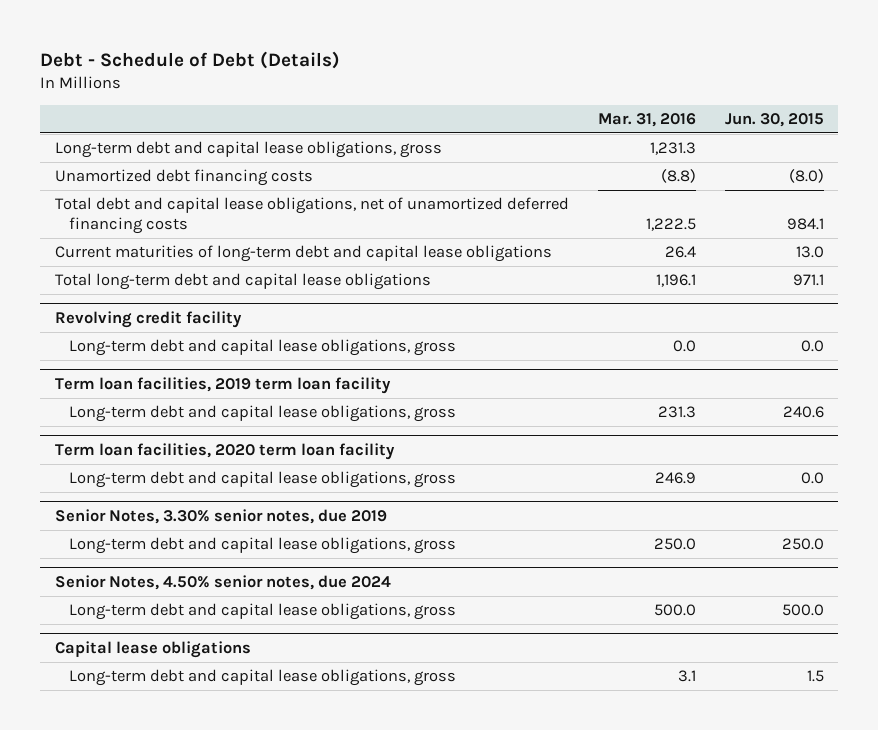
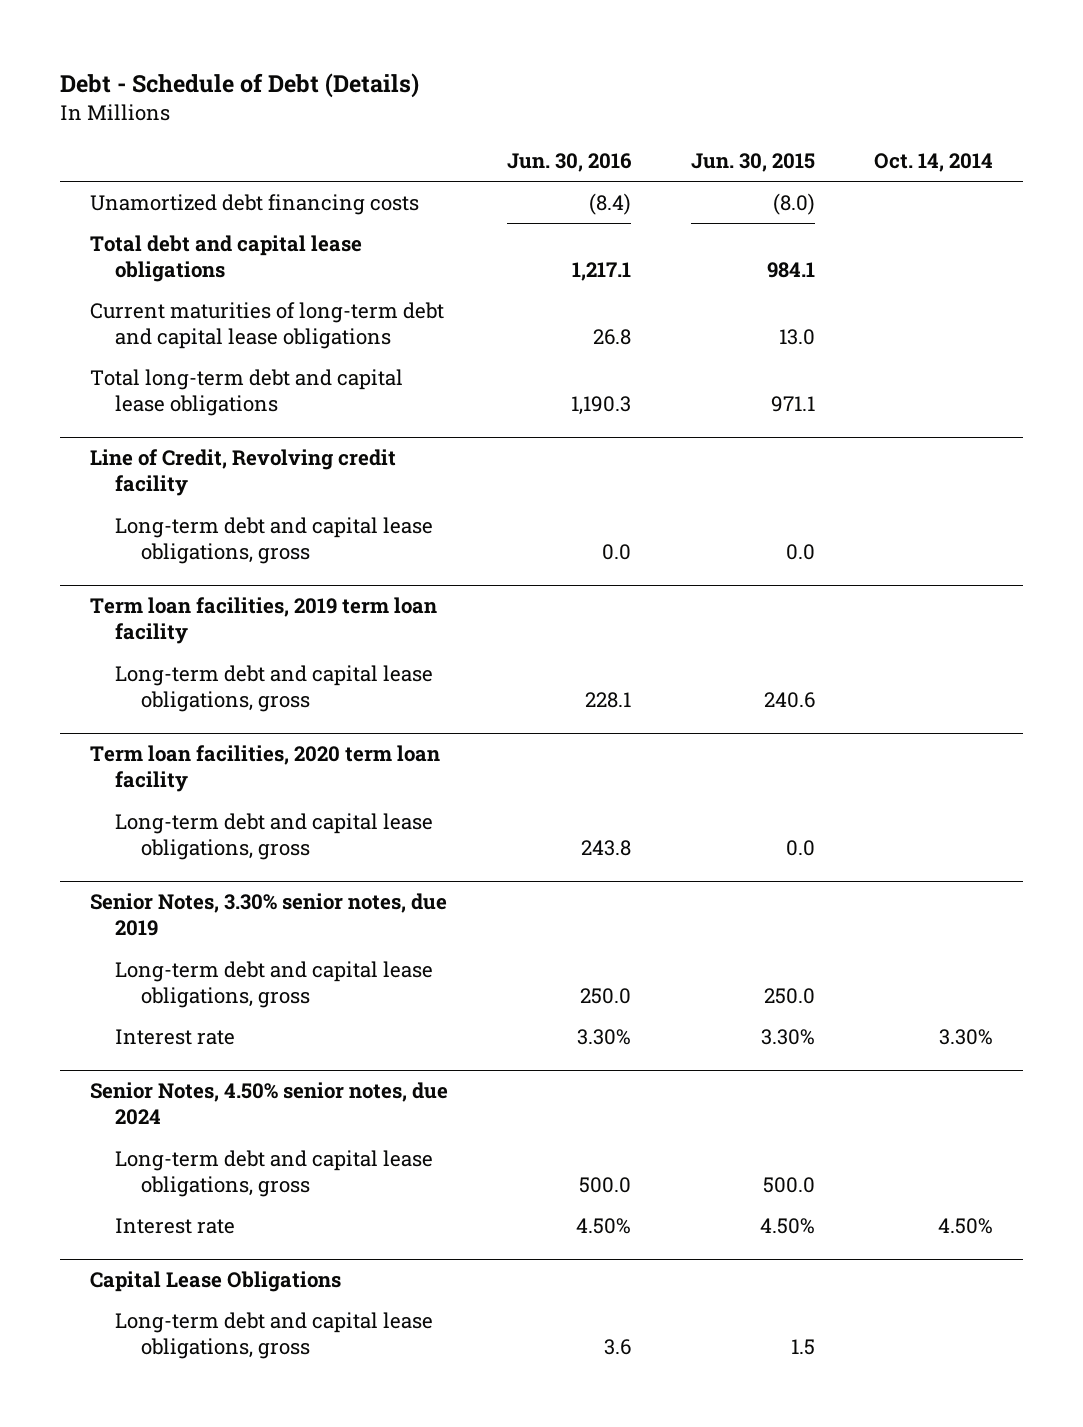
- | Mar. 31, 2016 | Jun. 30, 2015
+ | Jun. 30, 2016 | Jun. 30, 2015 | Oct. 14, 2014
- Long-term debt and capital lease obligations, gross | 1,231.3 |
- Total debt and capital lease obligations, net of unamortized deferred financing costs | 1,222.5 | 984.1
+ Total debt and capital lease obligations | 1,217.1 | 984.1 |
- Revolving credit facility
+ Line of Credit, Revolving credit facility
@ Senior Notes, 3.30% senior notes, due 2019
+ Interest rate | 3.30% | 3.30% | 3.30%
- Capital lease obligations
@ Senior Notes, 4.50% senior notes, due 2024
+ Interest rate | 4.50% | 4.50% | 4.50%
+ Capital Lease Obligations

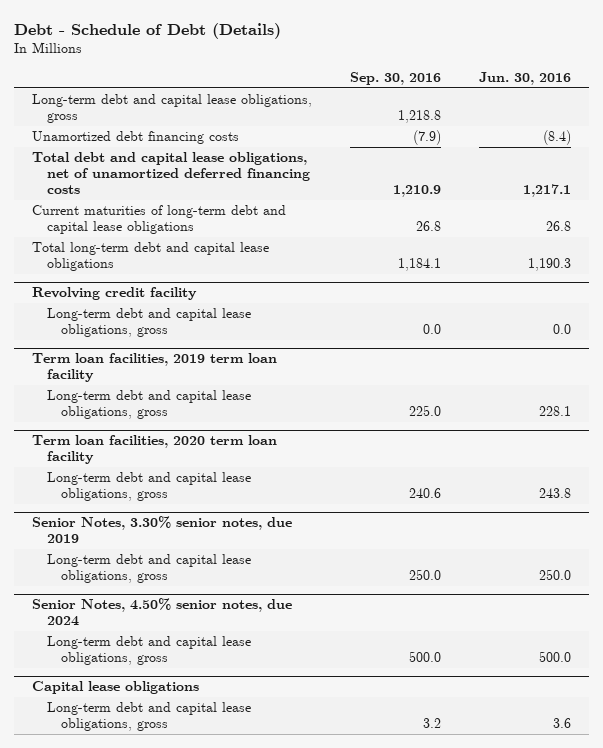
- | Jun. 30, 2016 | Jun. 30, 2015 | Oct. 14, 2014
+ | Sep. 30, 2016 | Jun. 30, 2016
+ Long-term debt and capital lease obligations, gross | 1,218.8 |
- Total debt and capital lease obligations | 1,217.1 | 984.1 |
+ Total debt and capital lease obligations, net of unamortized deferred financing costs | 1,210.9 | 1,217.1
- Line of Credit, Revolving credit facility
+ Revolving credit facility
@ Senior Notes, 3.30% senior notes, due 2019
- Interest rate | 3.30% | 3.30% | 3.30%
@ Senior Notes, 4.50% senior notes, due 2024
- Interest rate | 4.50% | 4.50% | 4.50%
- Capital Lease Obligations
+ Capital lease obligations

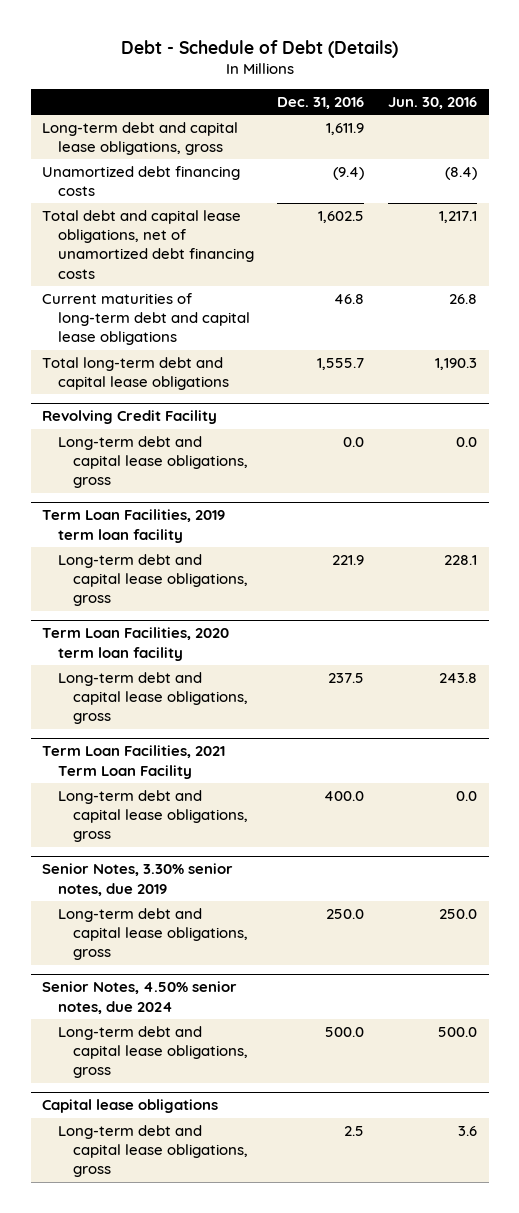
- | Sep. 30, 2016 | Jun. 30, 2016
+ | Dec. 31, 2016 | Jun. 30, 2016
- Total debt and capital lease obligations, net of unamortized deferred financing costs | 1,210.9 | 1,217.1
+ Total debt and capital lease obligations, net of unamortized debt financing costs | 1,602.5 | 1,217.1
- Revolving credit facility
+ Revolving Credit Facility
- Term loan facilities, 2019 term loan facility
+ Term Loan Facilities, 2019 term loan facility
- Term loan facilities, 2020 term loan facility
+ Term Loan Facilities, 2020 term loan facility
+ Term Loan Facilities, 2021 Term Loan Facility
+ Long-term debt and capital lease obligations, gross | 400.0 | 0.0

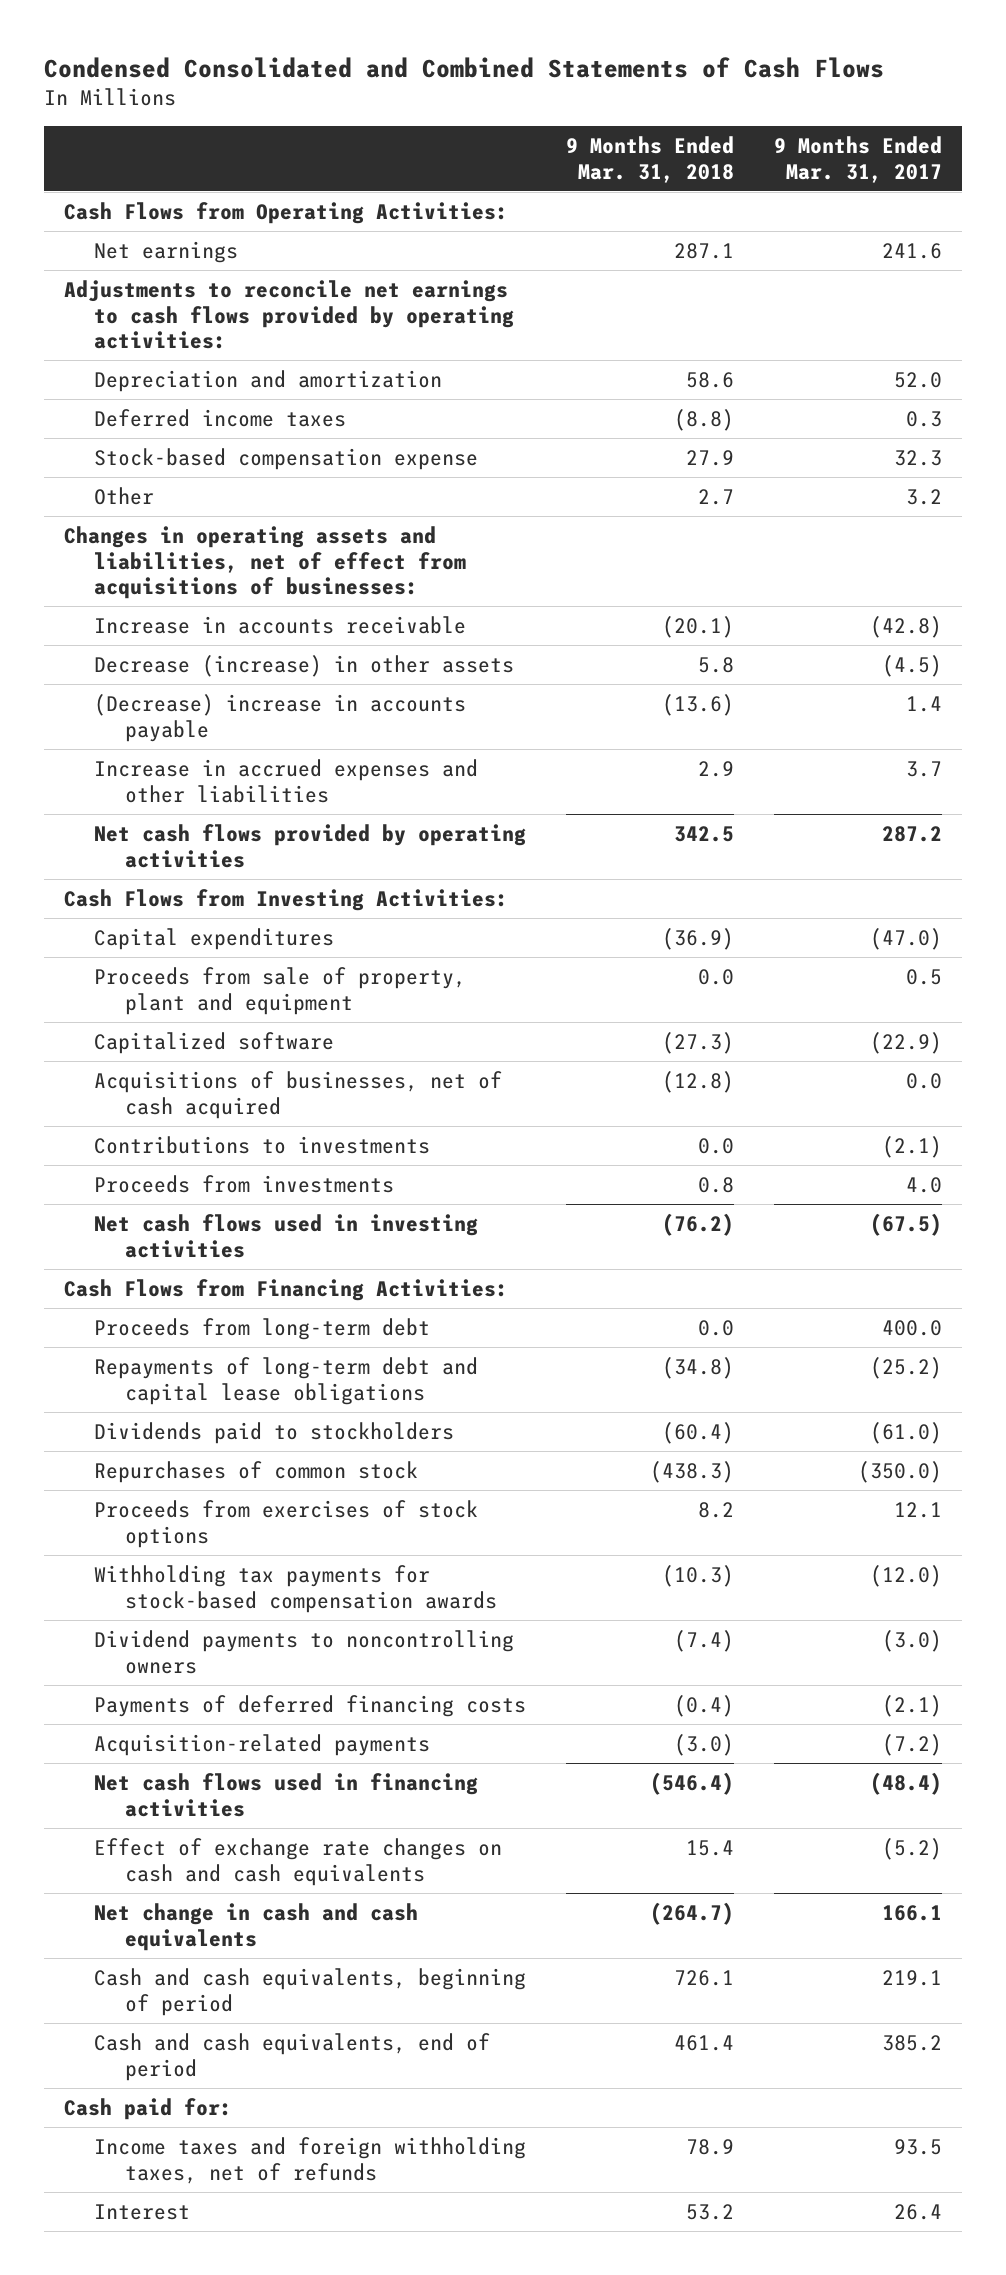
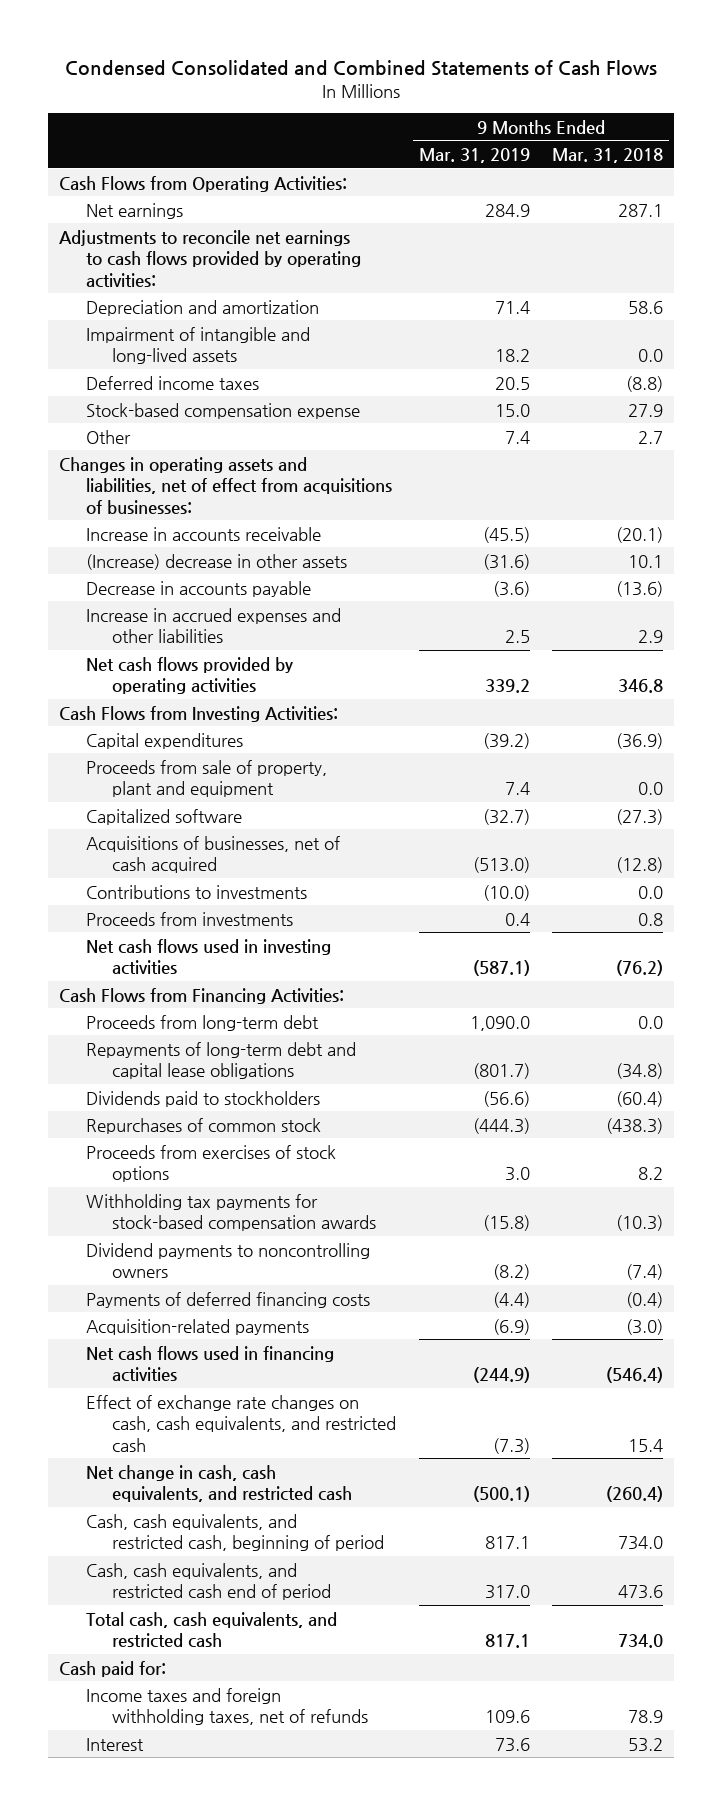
- | 9 Months Ended Mar. 31, 2018 | 9 Months Ended Mar. 31, 2017
+ | 9 Months Ended Mar. 31, 2019 | 9 Months Ended Mar. 31, 2018
+ Impairment of intangible and long-lived assets | 18.2 | 0.0
- Decrease (increase) in other assets | 5.8 | (4.5)
- (Decrease) increase in accounts payable | (13.6) | 1.4
+ (Increase) decrease in other assets | (31.6) | 10.1
+ Decrease in accounts payable | (3.6) | (13.6)
- Net cash flows provided by operating activities | 342.5 | 287.2
+ Net cash flows provided by operating activities | 339.2 | 346.8
- Effect of exchange rate changes on cash and cash equivalents | 15.4 | (5.2)
- Net change in cash and cash equivalents | (264.7) | 166.1
- Cash and cash equivalents, beginning of period | 726.1 | 219.1
- Cash and cash equivalents, end of period | 461.4 | 385.2
+ Effect of exchange rate changes on cash, cash equivalents, and restricted cash | (7.3) | 15.4
+ Net change in cash, cash equivalents, and restricted cash | (500.1) | (260.4)
+ Cash, cash equivalents, and restricted cash, beginning of period | 817.1 | 734.0
+ Cash, cash equivalents, and restricted cash end of period | 317.0 | 473.6
+ Total cash, cash equivalents, and restricted cash | 817.1 | 734.0

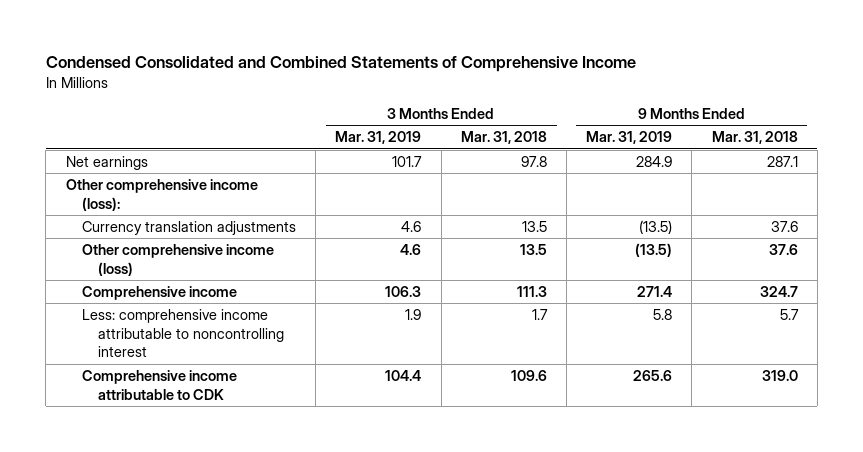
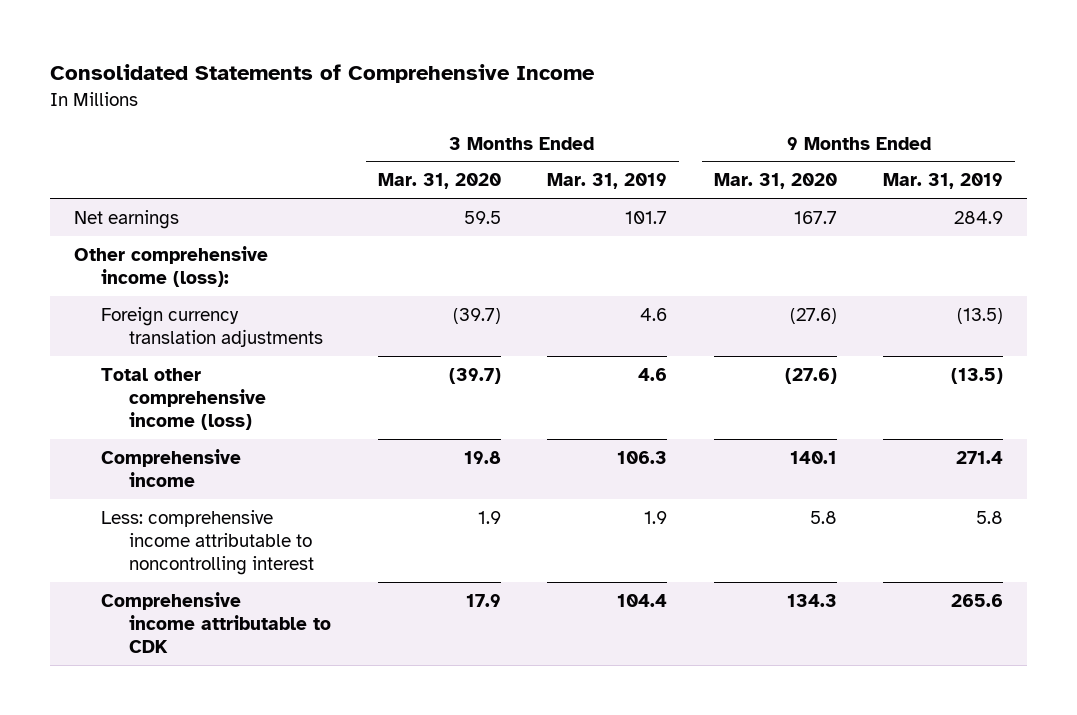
- Condensed Consolidated and Combined Statements of Comprehensive Income
+ Consolidated Statements of Comprehensive Income
- | 3 Months Ended Mar. 31, 2019 | 3 Months Ended Mar. 31, 2018 | 9 Months Ended Mar. 31, 2019 | 9 Months Ended Mar. 31, 2018
+ | 3 Months Ended Mar. 31, 2020 | 3 Months Ended Mar. 31, 2019 | 9 Months Ended Mar. 31, 2020 | 9 Months Ended Mar. 31, 2019
- Currency translation adjustments | 4.6 | 13.5 | (13.5) | 37.6
- Other comprehensive income (loss) | 4.6 | 13.5 | (13.5) | 37.6
+ Foreign currency translation adjustments | (39.7) | 4.6 | (27.6) | (13.5)
+ Total other comprehensive income (loss) | (39.7) | 4.6 | (27.6) | (13.5)

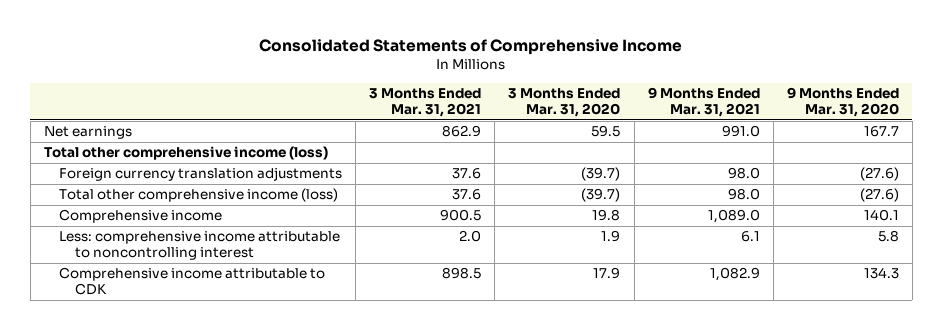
- | 3 Months Ended Mar. 31, 2020 | 3 Months Ended Mar. 31, 2019 | 9 Months Ended Mar. 31, 2020 | 9 Months Ended Mar. 31, 2019
+ | 3 Months Ended Mar. 31, 2021 | 3 Months Ended Mar. 31, 2020 | 9 Months Ended Mar. 31, 2021 | 9 Months Ended Mar. 31, 2020
- Other comprehensive income (loss):
+ Total other comprehensive income (loss)

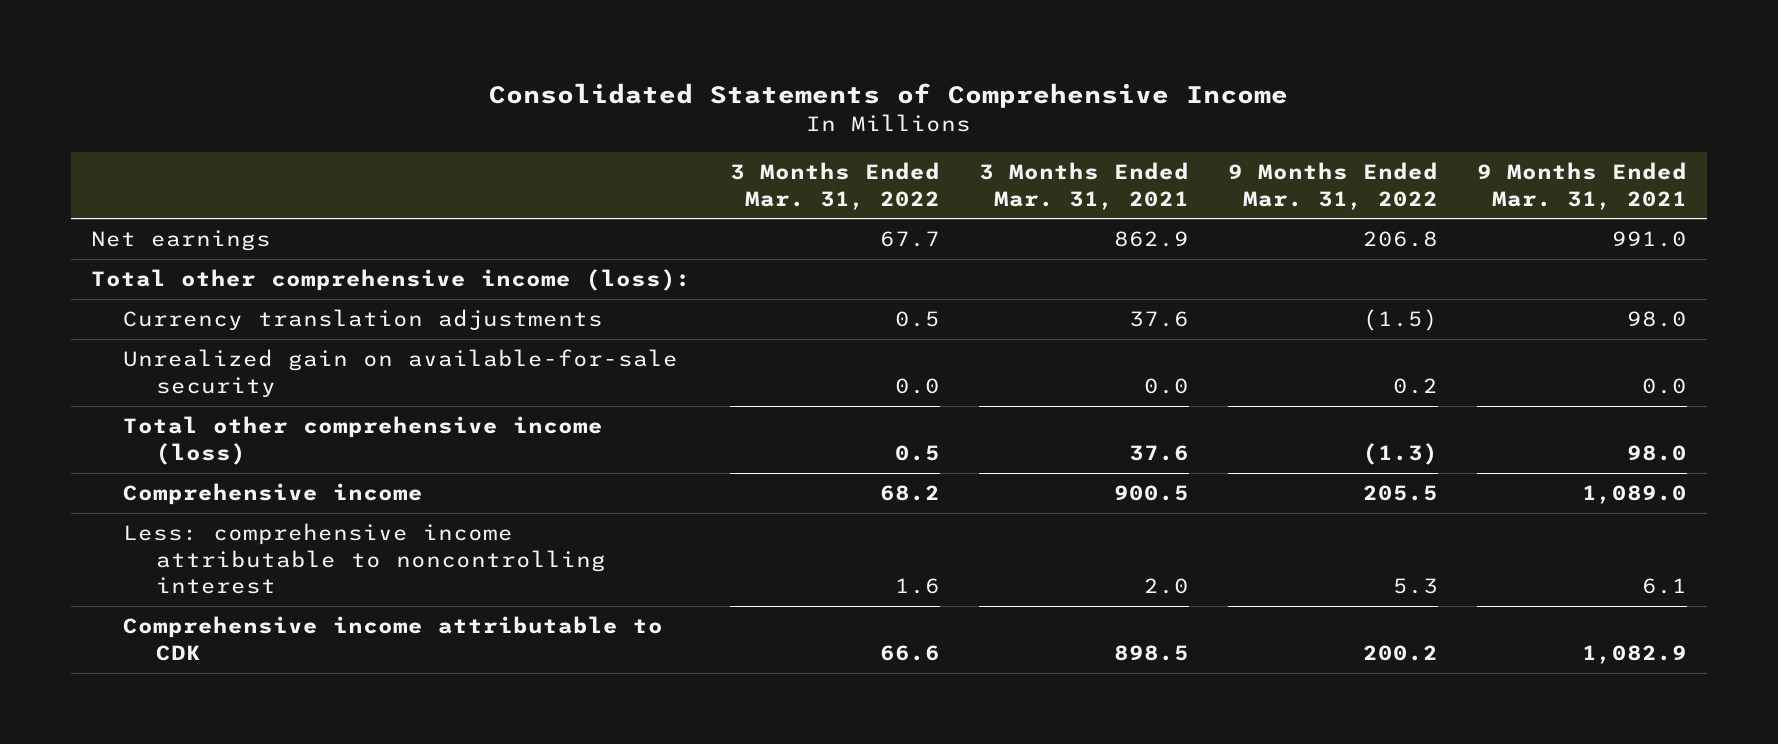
- | 3 Months Ended Mar. 31, 2021 | 3 Months Ended Mar. 31, 2020 | 9 Months Ended Mar. 31, 2021 | 9 Months Ended Mar. 31, 2020
+ | 3 Months Ended Mar. 31, 2022 | 3 Months Ended Mar. 31, 2021 | 9 Months Ended Mar. 31, 2022 | 9 Months Ended Mar. 31, 2021
- Total other comprehensive income (loss)
- Foreign currency translation adjustments | 37.6 | (39.7) | 98.0 | (27.6)
+ Total other comprehensive income (loss):
+ Currency translation adjustments | 0.5 | 37.6 | (1.5) | 98.0
+ Unrealized gain on available-for-sale security | 0.0 | 0.0 | 0.2 | 0.0

